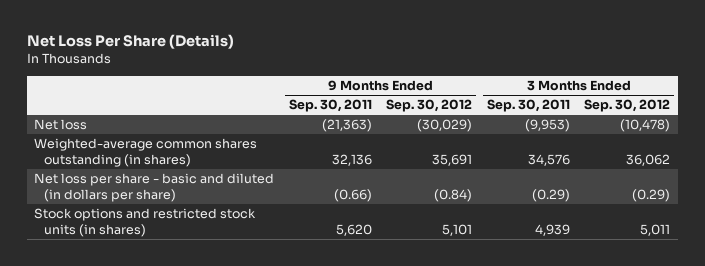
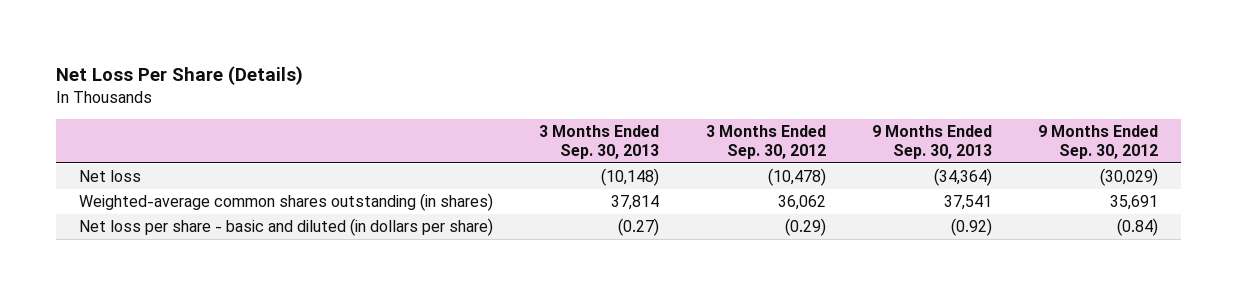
- | 9 Months Ended Sep. 30, 2011 | 9 Months Ended Sep. 30, 2012 | 3 Months Ended Sep. 30, 2011 | 3 Months Ended Sep. 30, 2012
+ | 3 Months Ended Sep. 30, 2013 | 3 Months Ended Sep. 30, 2012 | 9 Months Ended Sep. 30, 2013 | 9 Months Ended Sep. 30, 2012
- Stock options and restricted stock units (in shares) | 5,620 | 5,101 | 4,939 | 5,011

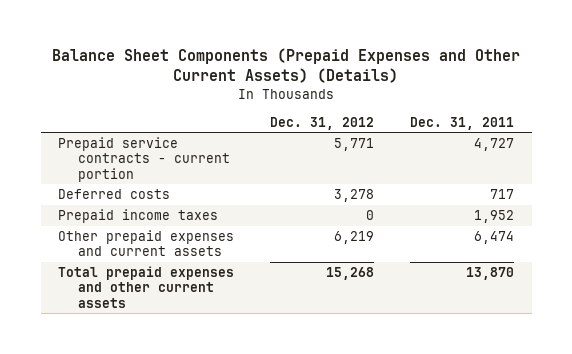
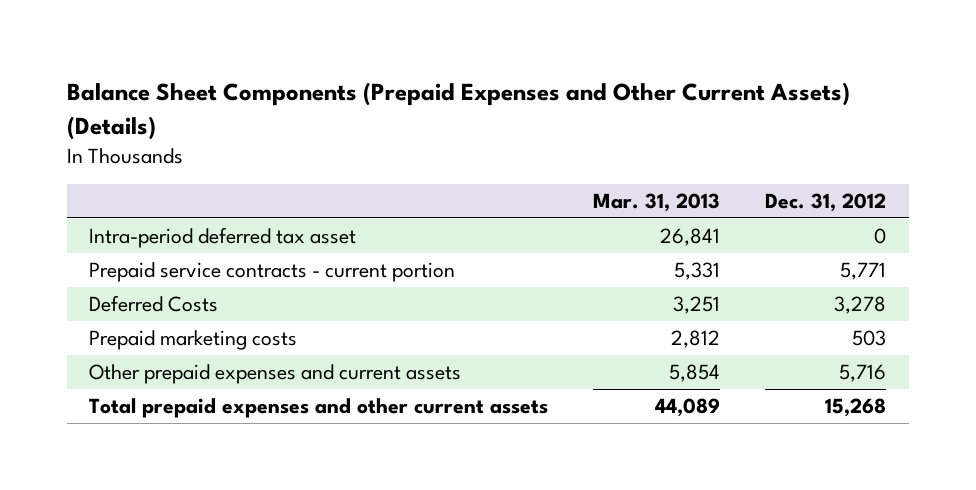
- | Dec. 31, 2012 | Dec. 31, 2011
+ | Mar. 31, 2013 | Dec. 31, 2012
+ Intra-period deferred tax asset | 26,841 | 0
- Deferred costs | 3,278 | 717
- Prepaid income taxes | 0 | 1,952
- Other prepaid expenses and current assets | 6,219 | 6,474
+ Deferred Costs | 3,251 | 3,278
+ Prepaid marketing costs | 2,812 | 503
+ Other prepaid expenses and current assets | 5,854 | 5,716

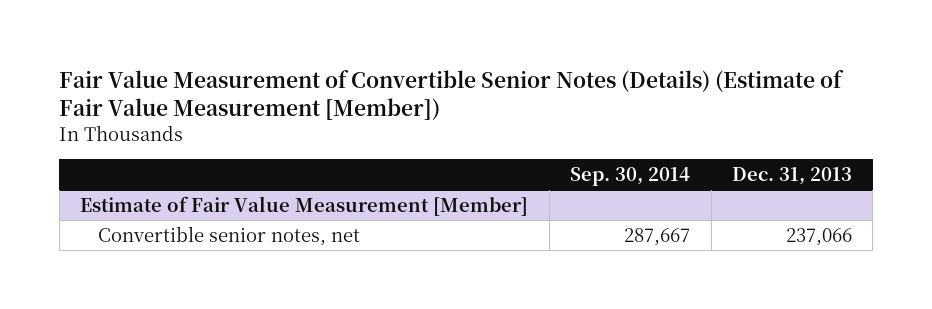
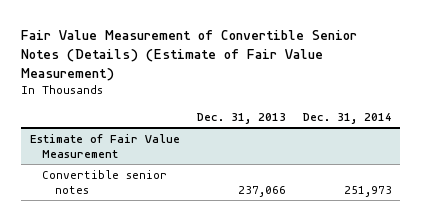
- Fair Value Measurement of Convertible Senior Notes (Details) (Estimate of Fair Value Measurement [Member])
+ Fair Value Measurement of Convertible Senior Notes (Details) (Estimate of Fair Value Measurement)
- | Sep. 30, 2014 | Dec. 31, 2013
+ | Dec. 31, 2013 | Dec. 31, 2014
- Estimate of Fair Value Measurement [Member]
- Convertible senior notes, net | 287,667 | 237,066
+ Estimate of Fair Value Measurement
+ Convertible senior notes | 237,066 | 251,973

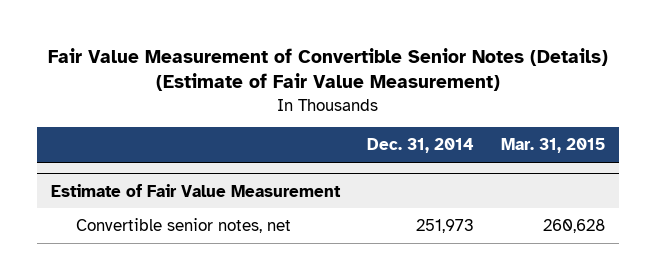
- | Dec. 31, 2013 | Dec. 31, 2014
+ | Dec. 31, 2014 | Mar. 31, 2015
@ Estimate of Fair Value Measurement
- Convertible senior notes | 237,066 | 251,973
+ Convertible senior notes, net | 251,973 | 260,628

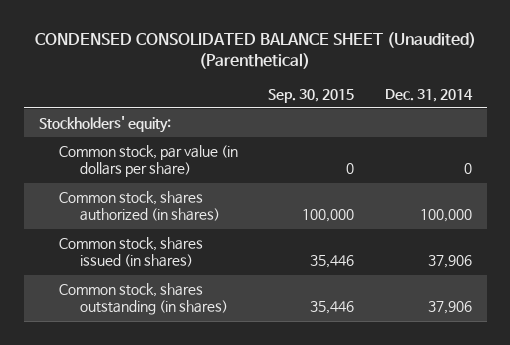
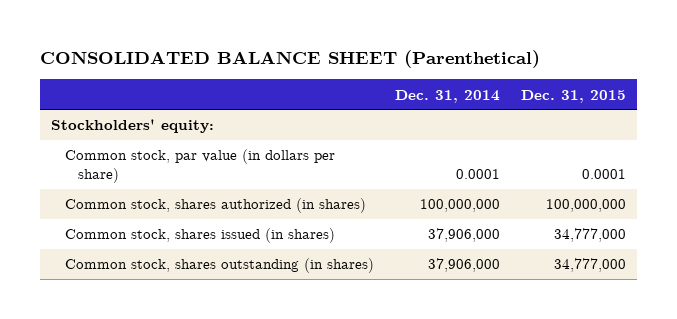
- CONDENSED CONSOLIDATED BALANCE SHEET (Unaudited) (Parenthetical)
+ CONSOLIDATED BALANCE SHEET (Parenthetical)
- | Sep. 30, 2015 | Dec. 31, 2014
+ | Dec. 31, 2014 | Dec. 31, 2015
- Common stock, par value (in dollars per share) | 0 | 0
- Common stock, shares authorized (in shares) | 100,000 | 100,000
- Common stock, shares issued (in shares) | 35,446 | 37,906
- Common stock, shares outstanding (in shares) | 35,446 | 37,906
+ Common stock, par value (in dollars per share) | 0.0001 | 0.0001
+ Common stock, shares authorized (in shares) | 100,000,000 | 100,000,000
+ Common stock, shares issued (in shares) | 37,906,000 | 34,777,000
+ Common stock, shares outstanding (in shares) | 37,906,000 | 34,777,000

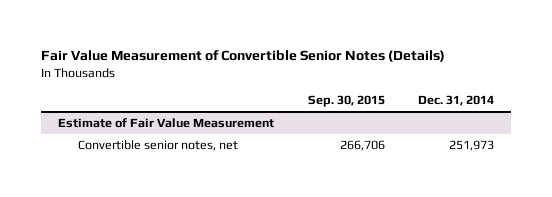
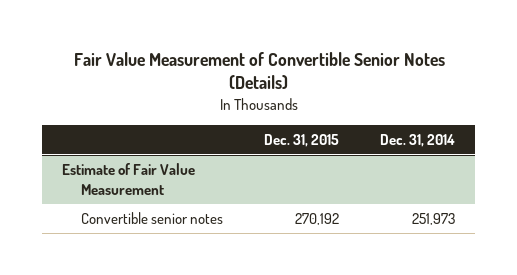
- | Sep. 30, 2015 | Dec. 31, 2014
+ | Dec. 31, 2015 | Dec. 31, 2014
@ Estimate of Fair Value Measurement
- Convertible senior notes, net | 266,706 | 251,973
+ Convertible senior notes | 270,192 | 251,973

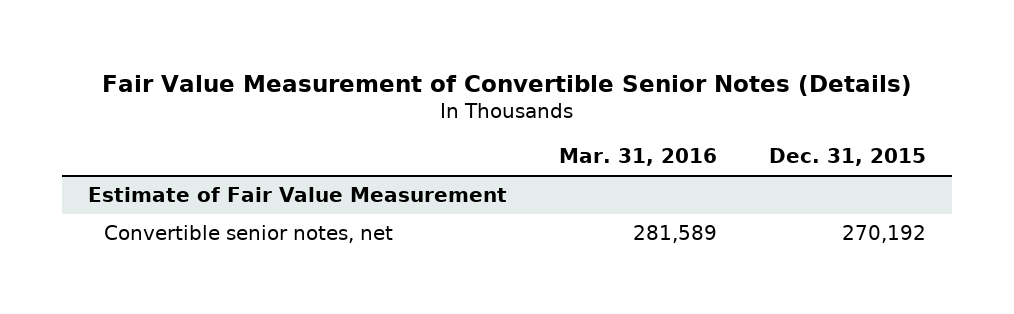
- | Dec. 31, 2015 | Dec. 31, 2014
+ | Mar. 31, 2016 | Dec. 31, 2015
@ Estimate of Fair Value Measurement
- Convertible senior notes | 270,192 | 251,973
+ Convertible senior notes, net | 281,589 | 270,192

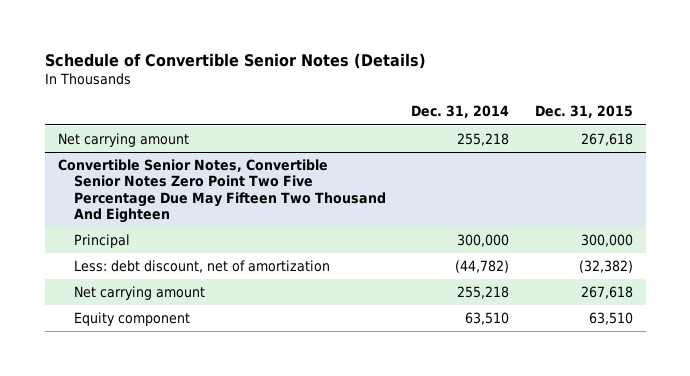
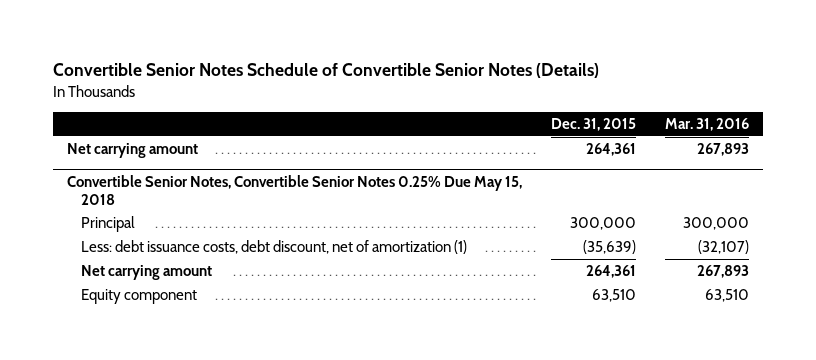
- Schedule of Convertible Senior Notes (Details)
+ Convertible Senior Notes Schedule of Convertible Senior Notes (Details)
- | Dec. 31, 2014 | Dec. 31, 2015
+ | Dec. 31, 2015 | Mar. 31, 2016
- Net carrying amount | 255,218 | 267,618
- Convertible Senior Notes, Convertible Senior Notes Zero Point Two Five Percentage Due May Fifteen Two Thousand And Eighteen
+ Net carrying amount | 264,361 | 267,893
+ Convertible Senior Notes, Convertible Senior Notes 0.25% Due May 15, 2018
- Less: debt discount, net of amortization | (44,782) | (32,382)
- Net carrying amount | 255,218 | 267,618
+ Less: debt issuance costs, debt discount, net of amortization (1) | (35,639) | (32,107)
+ Net carrying amount | 264,361 | 267,893

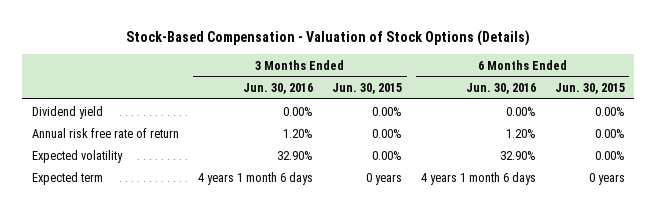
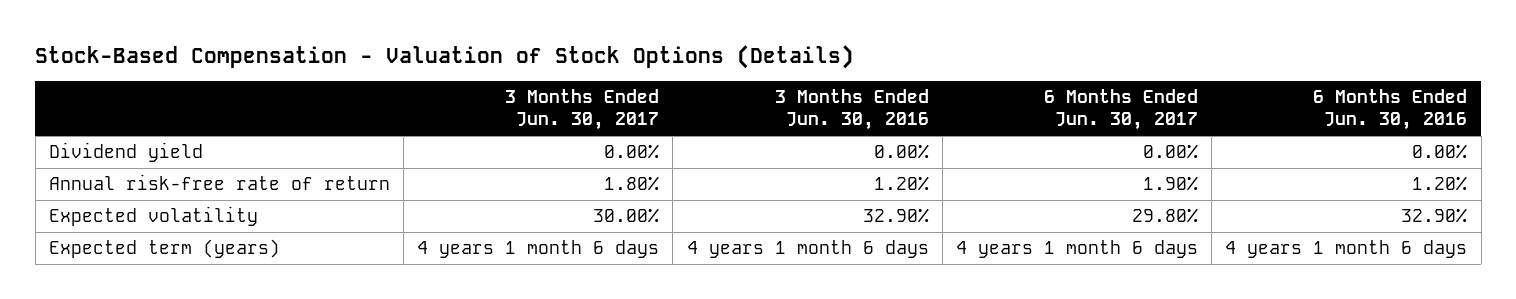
- | 3 Months Ended Jun. 30, 2016 | 3 Months Ended Jun. 30, 2015 | 6 Months Ended Jun. 30, 2016 | 6 Months Ended Jun. 30, 2015
+ | 3 Months Ended Jun. 30, 2017 | 3 Months Ended Jun. 30, 2016 | 6 Months Ended Jun. 30, 2017 | 6 Months Ended Jun. 30, 2016
- Annual risk free rate of return | 1.20% | 0.00% | 1.20% | 0.00%
+ Annual risk-free rate of return | 1.80% | 1.20% | 1.90% | 1.20%
- Expected term | 4 years 1 month 6 days | 0 years | 4 years 1 month 6 days | 0 years
+ Expected term (years) | 4 years 1 month 6 days | 4 years 1 month 6 days | 4 years 1 month 6 days | 4 years 1 month 6 days

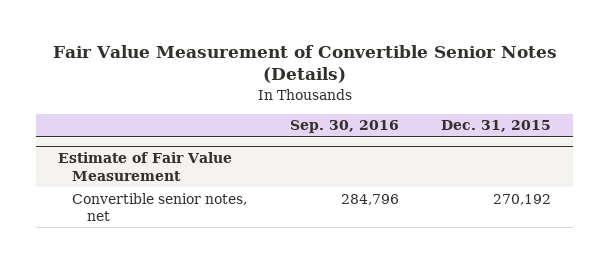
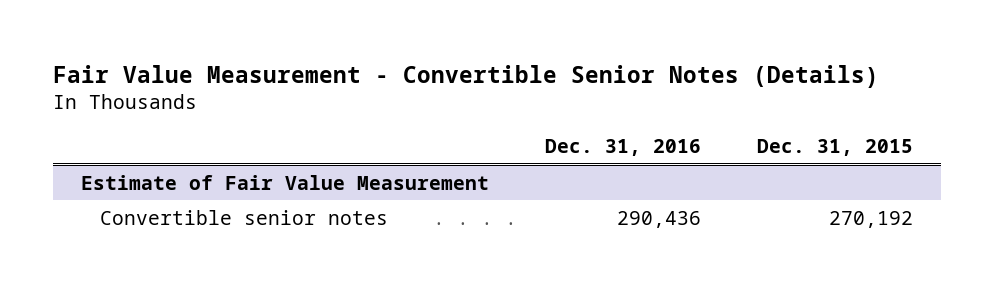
- Fair Value Measurement of Convertible Senior Notes (Details)
+ Fair Value Measurement - Convertible Senior Notes (Details)
- | Sep. 30, 2016 | Dec. 31, 2015
+ | Dec. 31, 2016 | Dec. 31, 2015
@ Estimate of Fair Value Measurement
- Convertible senior notes, net | 284,796 | 270,192
+ Convertible senior notes | 290,436 | 270,192

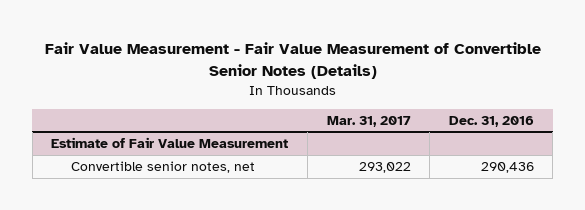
- Fair Value Measurement - Convertible Senior Notes (Details)
+ Fair Value Measurement - Fair Value Measurement of Convertible Senior Notes (Details)
- | Dec. 31, 2016 | Dec. 31, 2015
+ | Mar. 31, 2017 | Dec. 31, 2016
@ Estimate of Fair Value Measurement
- Convertible senior notes | 290,436 | 270,192
+ Convertible senior notes, net | 293,022 | 290,436

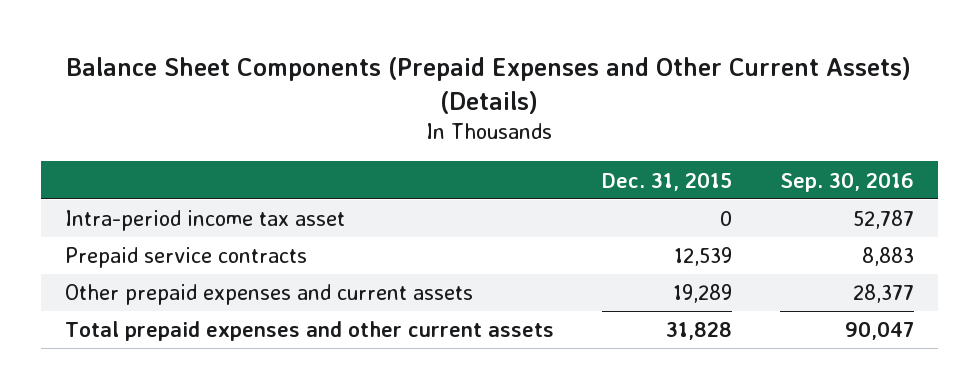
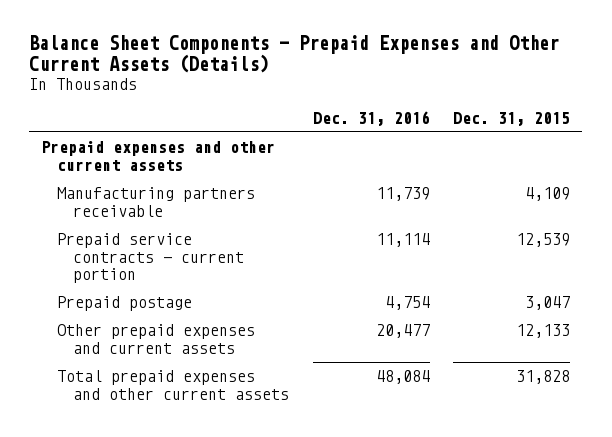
- Balance Sheet Components (Prepaid Expenses and Other Current Assets) (Details)
+ Balance Sheet Components - Prepaid Expenses and Other Current Assets (Details)
- | Dec. 31, 2015 | Sep. 30, 2016
+ | Dec. 31, 2016 | Dec. 31, 2015
- Intra-period income tax asset | 0 | 52,787
- Prepaid service contracts | 12,539 | 8,883
- Other prepaid expenses and current assets | 19,289 | 28,377
+ Prepaid expenses and other current assets
+ Manufacturing partners receivable | 11,739 | 4,109
+ Prepaid service contracts - current portion | 11,114 | 12,539
+ Prepaid postage | 4,754 | 3,047
+ Other prepaid expenses and current assets | 20,477 | 12,133

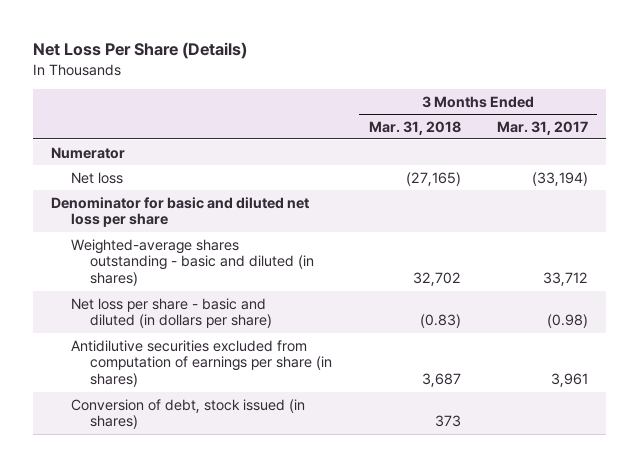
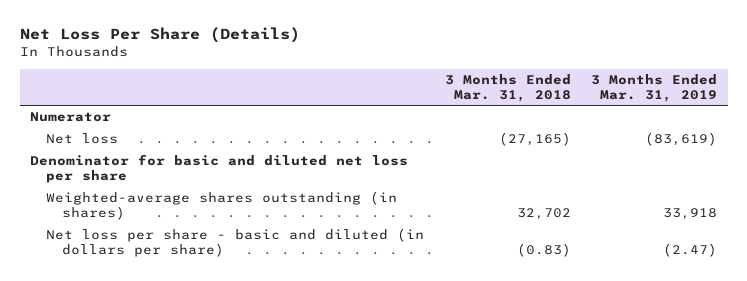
- | 3 Months Ended Mar. 31, 2018 | 3 Months Ended Mar. 31, 2017
+ | 3 Months Ended Mar. 31, 2018 | 3 Months Ended Mar. 31, 2019
- Weighted-average shares outstanding - basic and diluted (in shares) | 32,702 | 33,712
+ Weighted-average shares outstanding (in shares) | 32,702 | 33,918
- Antidilutive securities excluded from computation of earnings per share (in shares) | 3,687 | 3,961
- Conversion of debt, stock issued (in shares) | 373 |

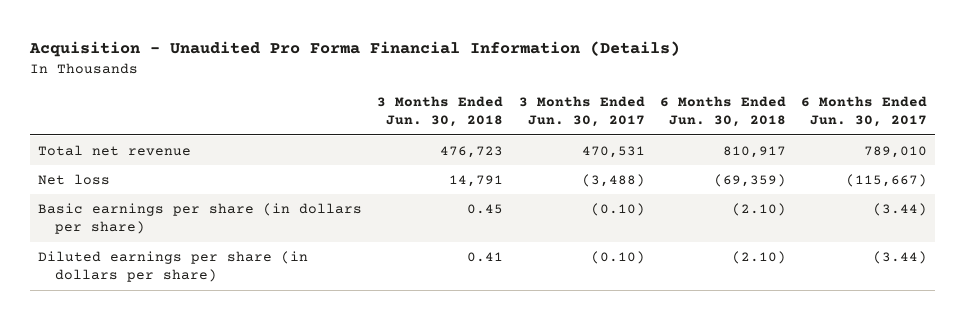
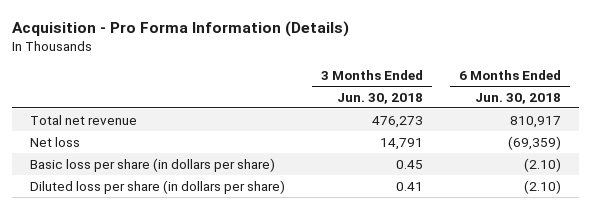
- Acquisition - Unaudited Pro Forma Financial Information (Details)
+ Acquisition - Pro Forma Information (Details)
- | 3 Months Ended Jun. 30, 2018 | 3 Months Ended Jun. 30, 2017 | 6 Months Ended Jun. 30, 2018 | 6 Months Ended Jun. 30, 2017
+ | 3 Months Ended Jun. 30, 2018 | 6 Months Ended Jun. 30, 2018
- Total net revenue | 476,723 | 470,531 | 810,917 | 789,010
+ Total net revenue | 476,273 | 810,917
- Basic earnings per share (in dollars per share) | 0.45 | (0.10) | (2.10) | (3.44)
- Diluted earnings per share (in dollars per share) | 0.41 | (0.10) | (2.10) | (3.44)
+ Basic loss per share (in dollars per share) | 0.45 | (2.10)
+ Diluted loss per share (in dollars per share) | 0.41 | (2.10)

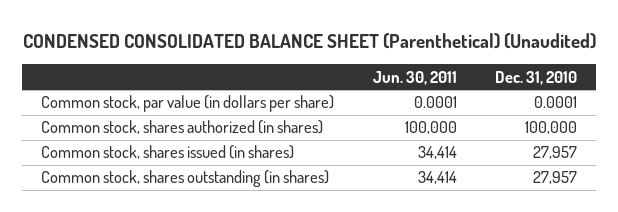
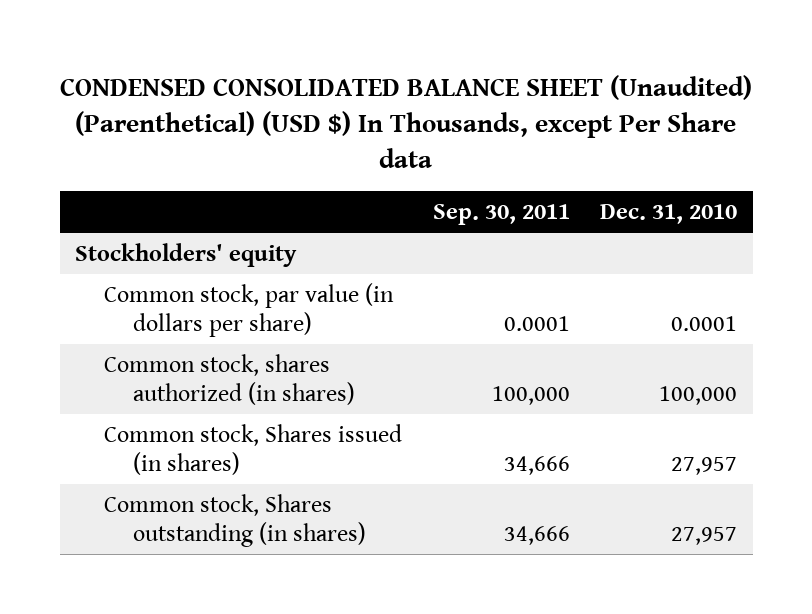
- CONDENSED CONSOLIDATED BALANCE SHEET (Parenthetical) (Unaudited)
+ CONDENSED CONSOLIDATED BALANCE SHEET (Unaudited) (Parenthetical) (USD $) In Thousands, except Per Share data
- | Jun. 30, 2011 | Dec. 31, 2010
+ | Sep. 30, 2011 | Dec. 31, 2010
+ Stockholders' equity
- Common stock, shares issued (in shares) | 34,414 | 27,957
- Common stock, shares outstanding (in shares) | 34,414 | 27,957
+ Common stock, Shares issued (in shares) | 34,666 | 27,957
+ Common stock, Shares outstanding (in shares) | 34,666 | 27,957

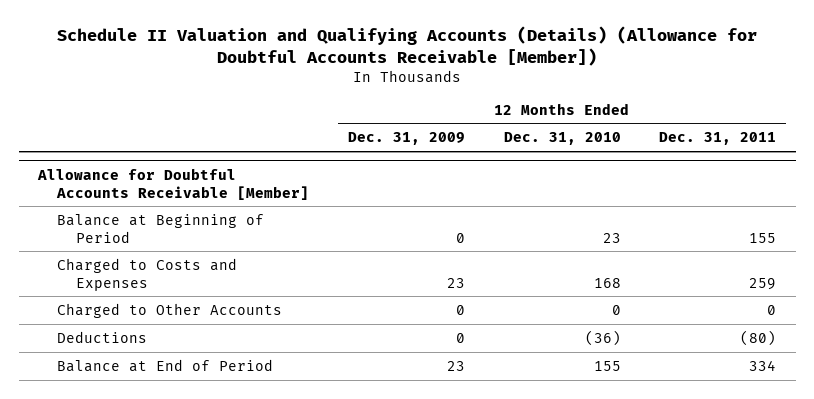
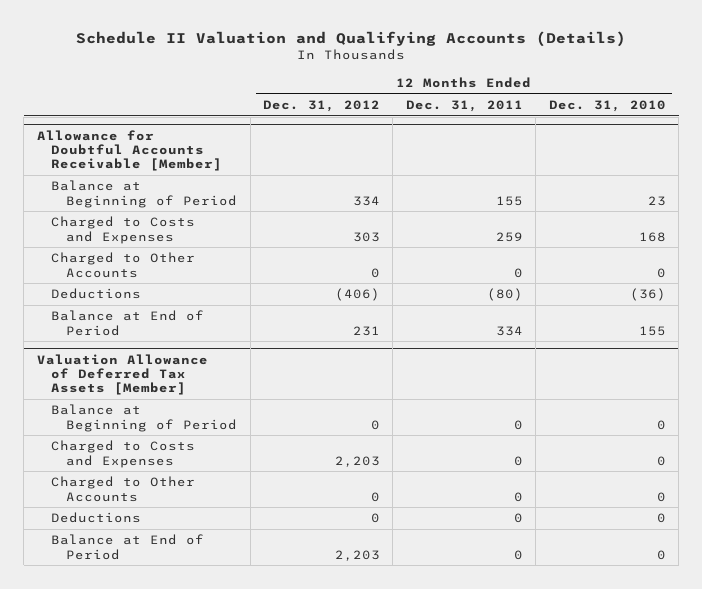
- Schedule II Valuation and Qualifying Accounts (Details) (Allowance for Doubtful Accounts Receivable [Member])
+ Schedule II Valuation and Qualifying Accounts (Details)
- | 12 Months Ended Dec. 31, 2009 | 12 Months Ended Dec. 31, 2010 | 12 Months Ended Dec. 31, 2011
+ | 12 Months Ended Dec. 31, 2012 | 12 Months Ended Dec. 31, 2011 | 12 Months Ended Dec. 31, 2010
+ Valuation Allowance of Deferred Tax Assets [Member]
+ Balance at Beginning of Period | 0 | 0 | 0
+ Charged to Costs and Expenses | 2,203 | 0 | 0
+ Charged to Other Accounts | 0 | 0 | 0
+ Deductions | 0 | 0 | 0
+ Balance at End of Period | 2,203 | 0 | 0

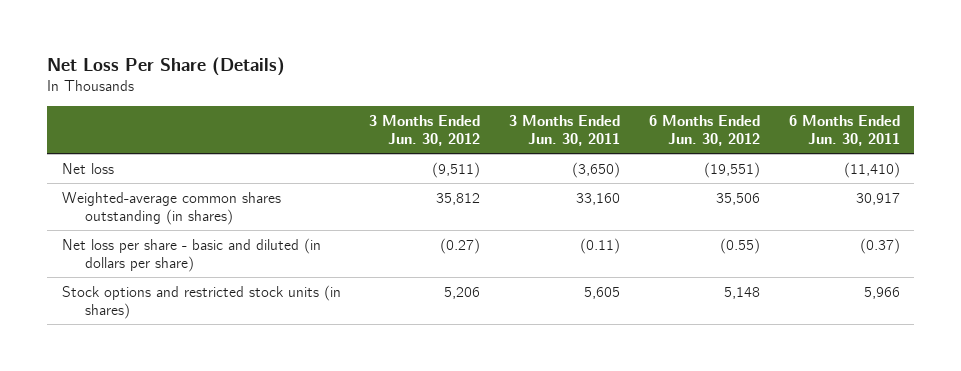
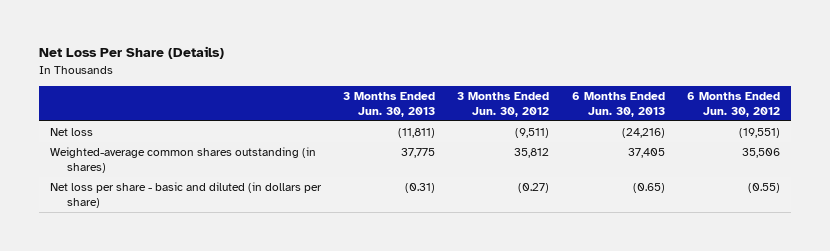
- | 3 Months Ended Jun. 30, 2012 | 3 Months Ended Jun. 30, 2011 | 6 Months Ended Jun. 30, 2012 | 6 Months Ended Jun. 30, 2011
+ | 3 Months Ended Jun. 30, 2013 | 3 Months Ended Jun. 30, 2012 | 6 Months Ended Jun. 30, 2013 | 6 Months Ended Jun. 30, 2012
- Stock options and restricted stock units (in shares) | 5,206 | 5,605 | 5,148 | 5,966

